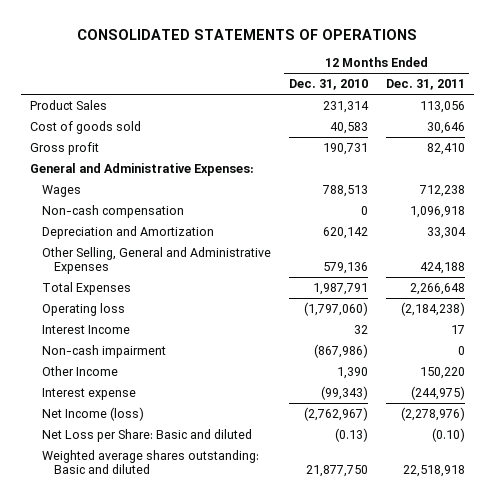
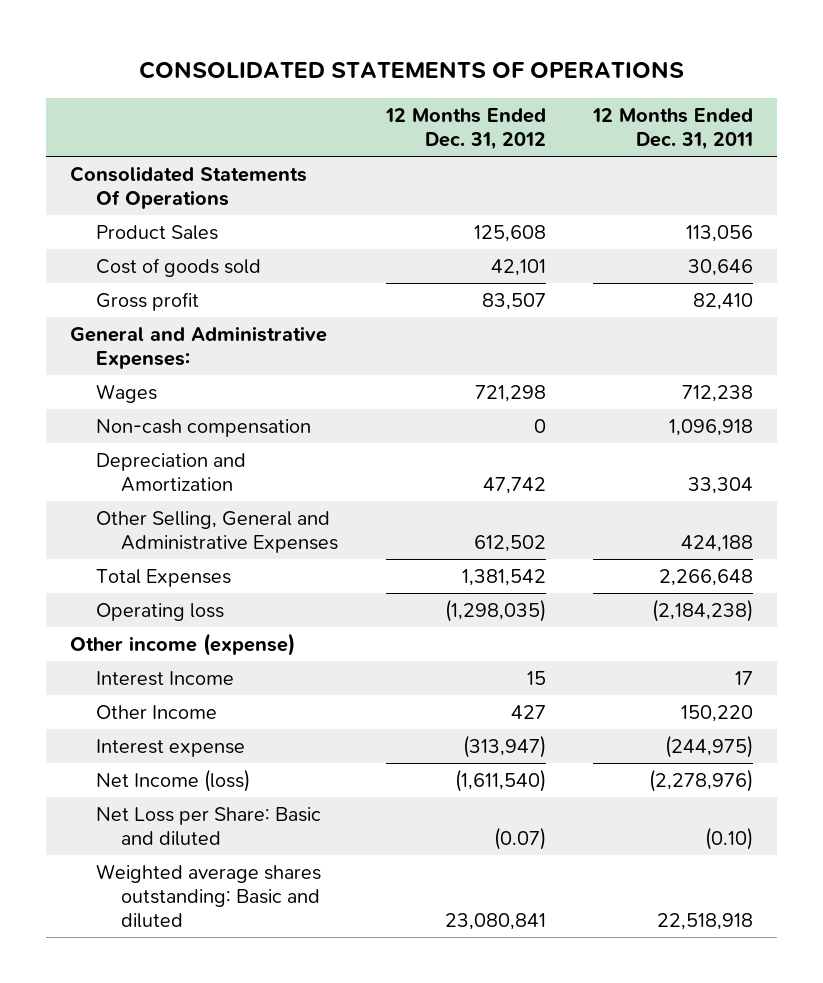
- | 12 Months Ended Dec. 31, 2010 | 12 Months Ended Dec. 31, 2011
+ | 12 Months Ended Dec. 31, 2012 | 12 Months Ended Dec. 31, 2011
+ Consolidated Statements Of Operations
+ Other income (expense)
- Non-cash impairment | (867,986) | 0

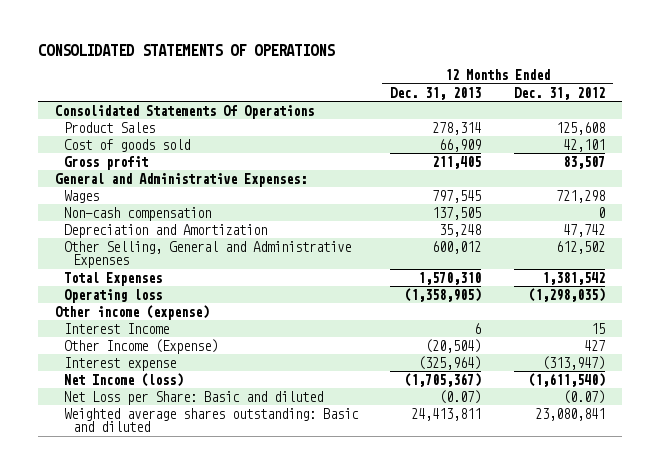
- | 12 Months Ended Dec. 31, 2012 | 12 Months Ended Dec. 31, 2011
+ | 12 Months Ended Dec. 31, 2013 | 12 Months Ended Dec. 31, 2012
- Other Income | 427 | 150,220
+ Other Income (Expense) | (20,504) | 427

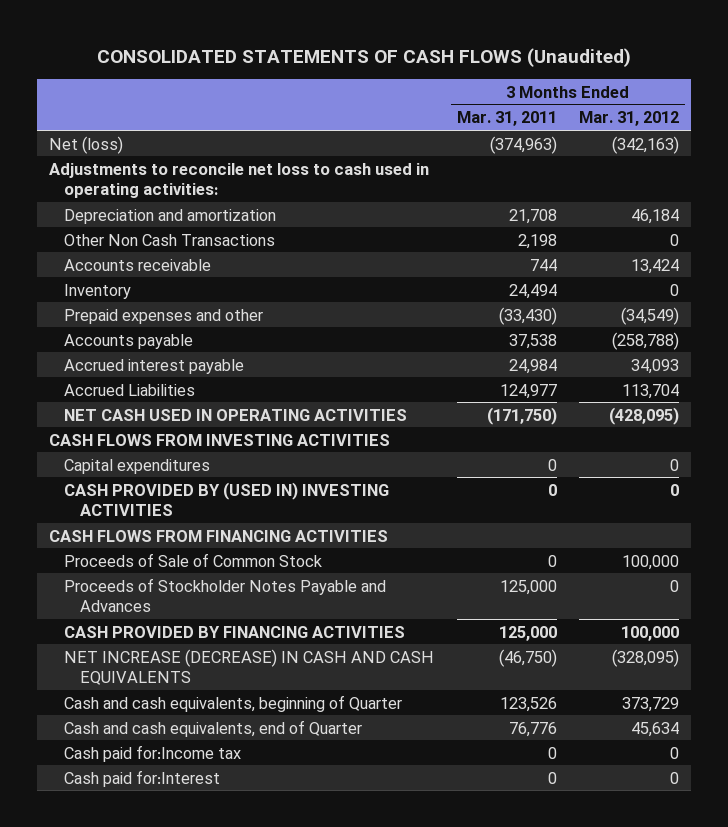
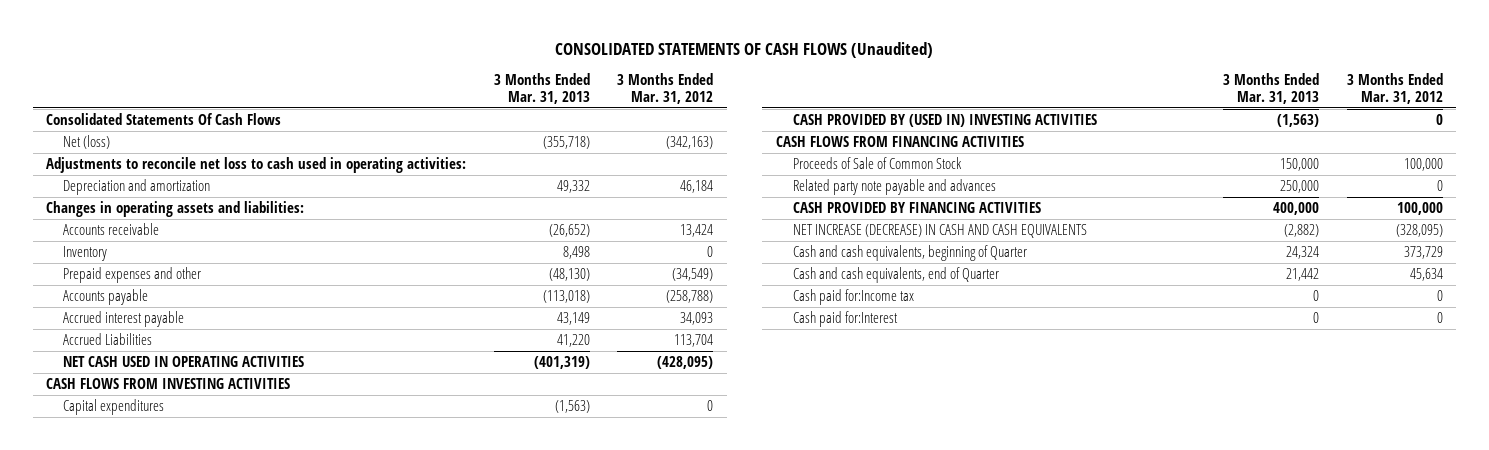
- | 3 Months Ended Mar. 31, 2011 | 3 Months Ended Mar. 31, 2012
+ | 3 Months Ended Mar. 31, 2013 | 3 Months Ended Mar. 31, 2012
+ Consolidated Statements Of Cash Flows
- Other Non Cash Transactions | 2,198 | 0
+ Changes in operating assets and liabilities:
- Proceeds of Stockholder Notes Payable and Advances | 125,000 | 0
+ Related party note payable and advances | 250,000 | 0

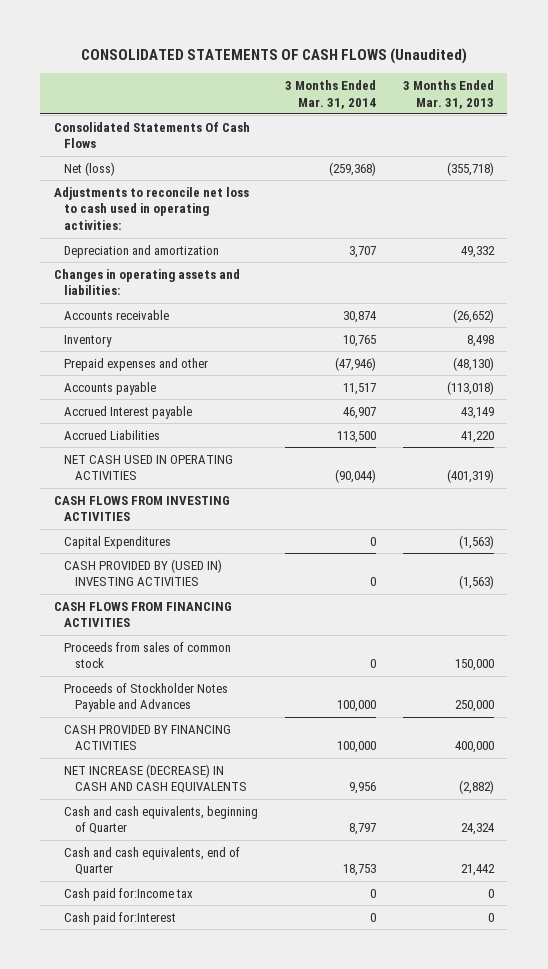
- | 3 Months Ended Mar. 31, 2013 | 3 Months Ended Mar. 31, 2012
+ | 3 Months Ended Mar. 31, 2014 | 3 Months Ended Mar. 31, 2013
- Accrued interest payable | 43,149 | 34,093
+ Accrued Interest payable | 46,907 | 43,149
- Capital expenditures | (1,563) | 0
+ Capital Expenditures | 0 | (1,563)
- Proceeds of Sale of Common Stock | 150,000 | 100,000
- Related party note payable and advances | 250,000 | 0
+ Proceeds from sales of common stock | 0 | 150,000
+ Proceeds of Stockholder Notes Payable and Advances | 100,000 | 250,000

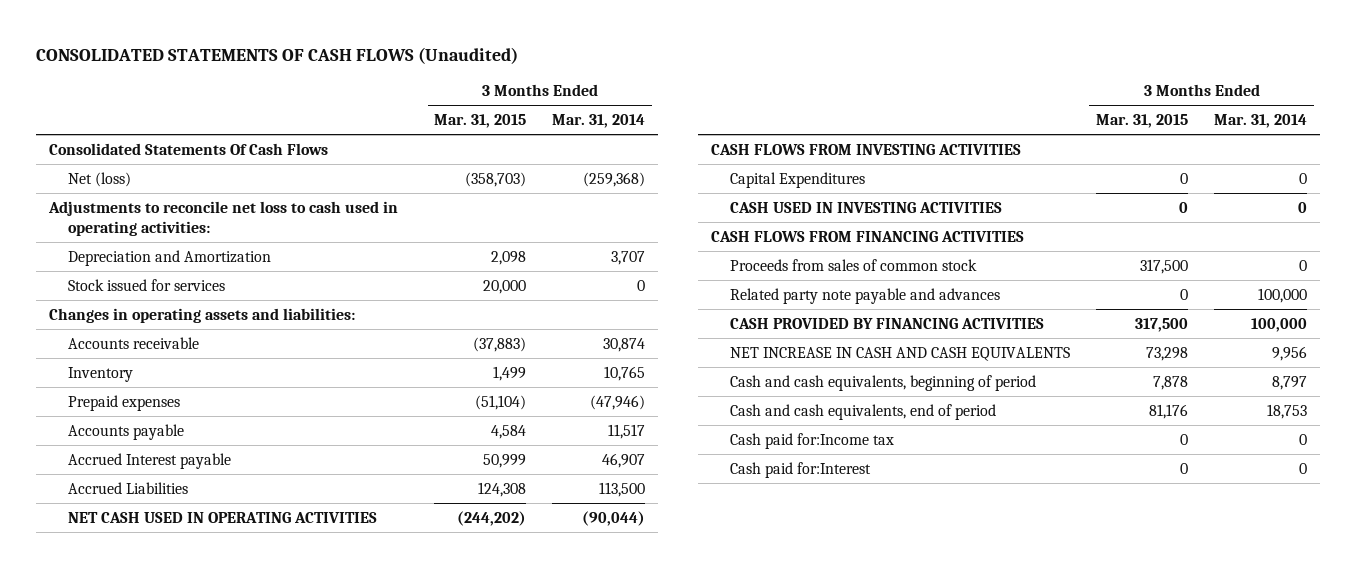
- | 3 Months Ended Mar. 31, 2014 | 3 Months Ended Mar. 31, 2013
+ | 3 Months Ended Mar. 31, 2015 | 3 Months Ended Mar. 31, 2014
- Depreciation and amortization | 3,707 | 49,332
+ Depreciation and Amortization | 2,098 | 3,707
+ Stock issued for services | 20,000 | 0
- Prepaid expenses and other | (47,946) | (48,130)
+ Prepaid expenses | (51,104) | (47,946)
- CASH PROVIDED BY (USED IN) INVESTING ACTIVITIES | 0 | (1,563)
+ CASH USED IN INVESTING ACTIVITIES | 0 | 0
- Proceeds of Stockholder Notes Payable and Advances | 100,000 | 250,000
+ Related party note payable and advances | 0 | 100,000
- NET INCREASE (DECREASE) IN CASH AND CASH EQUIVALENTS | 9,956 | (2,882)
- Cash and cash equivalents, beginning of Quarter | 8,797 | 24,324
- Cash and cash equivalents, end of Quarter | 18,753 | 21,442
+ NET INCREASE IN CASH AND CASH EQUIVALENTS | 73,298 | 9,956
+ Cash and cash equivalents, beginning of period | 7,878 | 8,797
+ Cash and cash equivalents, end of period | 81,176 | 18,753

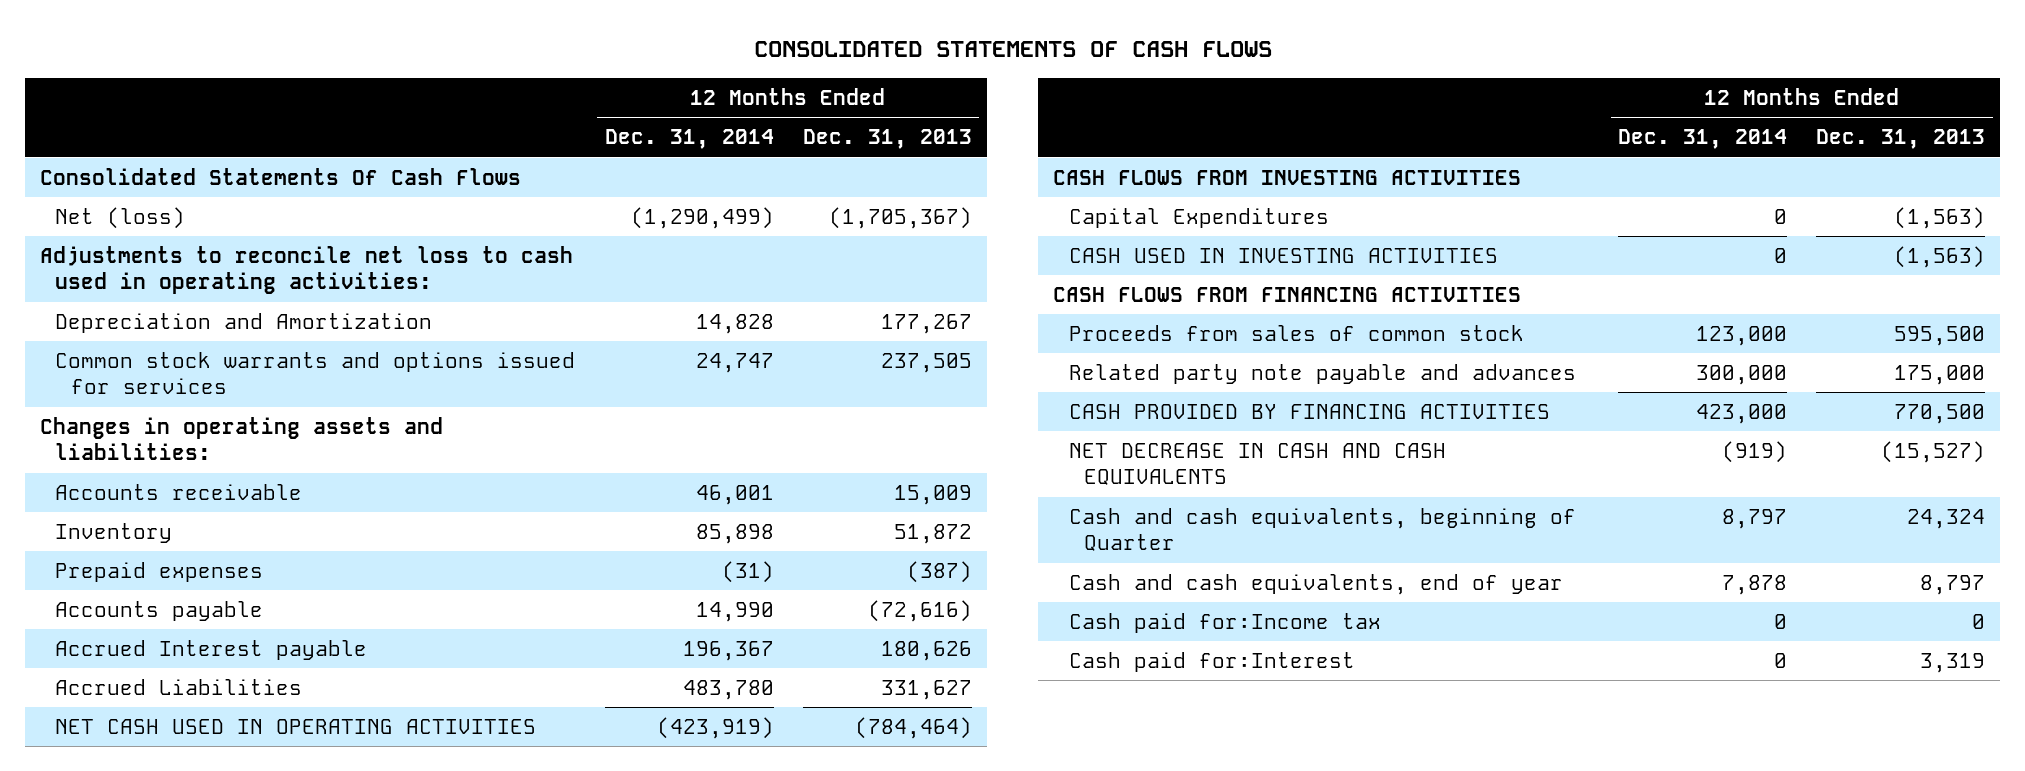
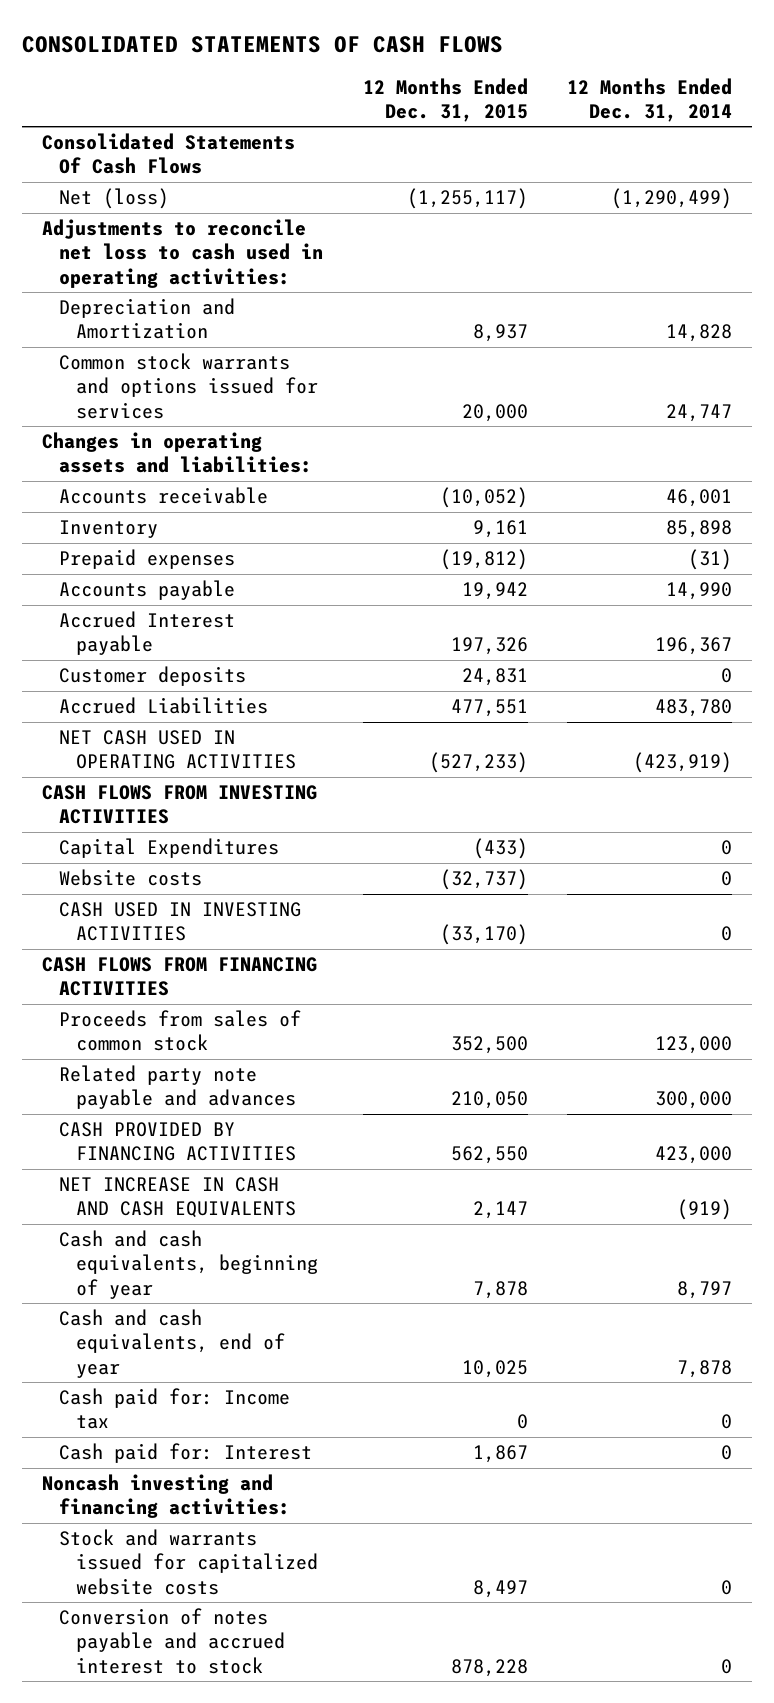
- | 12 Months Ended Dec. 31, 2014 | 12 Months Ended Dec. 31, 2013
+ | 12 Months Ended Dec. 31, 2015 | 12 Months Ended Dec. 31, 2014
+ Customer deposits | 24,831 | 0
+ Website costs | (32,737) | 0
- NET DECREASE IN CASH AND CASH EQUIVALENTS | (919) | (15,527)
- Cash and cash equivalents, beginning of Quarter | 8,797 | 24,324
+ NET INCREASE IN CASH AND CASH EQUIVALENTS | 2,147 | (919)
+ Cash and cash equivalents, beginning of year | 7,878 | 8,797
- Cash paid for:Income tax | 0 | 0
- Cash paid for:Interest | 0 | 3,319
+ Cash paid for: Income tax | 0 | 0
+ Cash paid for: Interest | 1,867 | 0
+ Noncash investing and financing activities:
+ Stock and warrants issued for capitalized website costs | 8,497 | 0
+ Conversion of notes payable and accrued interest to stock | 878,228 | 0

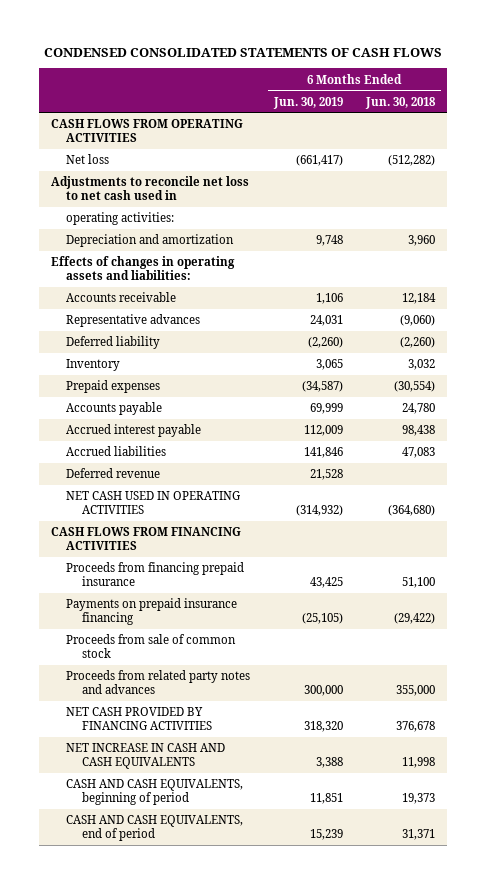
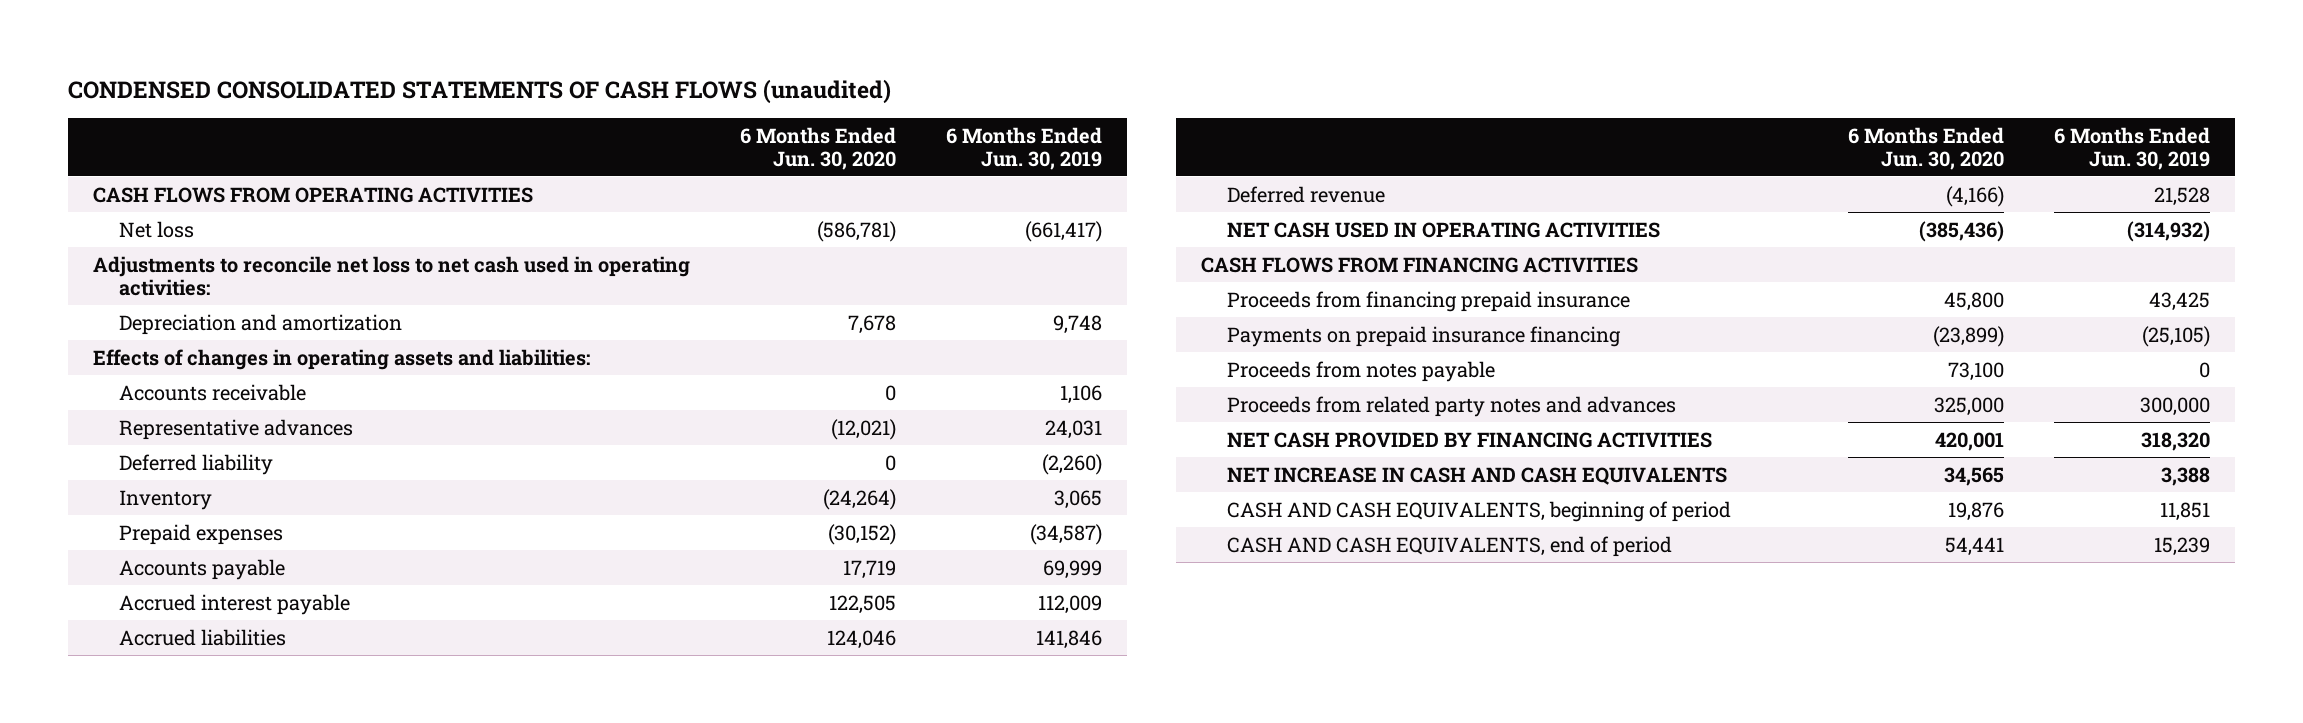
- CONDENSED CONSOLIDATED STATEMENTS OF CASH FLOWS
+ CONDENSED CONSOLIDATED STATEMENTS OF CASH FLOWS (unaudited)
- | 6 Months Ended Jun. 30, 2019 | 6 Months Ended Jun. 30, 2018
+ | 6 Months Ended Jun. 30, 2020 | 6 Months Ended Jun. 30, 2019
- Adjustments to reconcile net loss to net cash used in
- operating activities:
+ Adjustments to reconcile net loss to net cash used in operating activities:
- Proceeds from sale of common stock
+ Proceeds from notes payable | 73,100 | 0

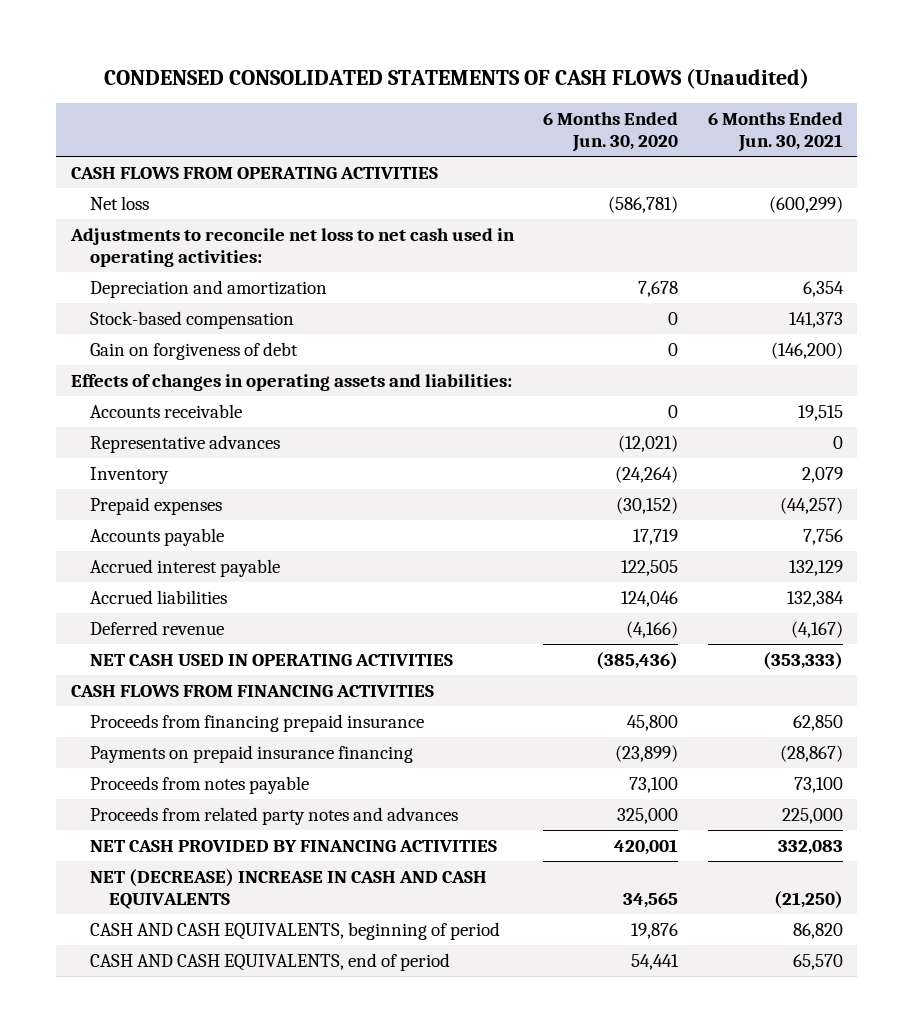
- CONDENSED CONSOLIDATED STATEMENTS OF CASH FLOWS (unaudited)
+ CONDENSED CONSOLIDATED STATEMENTS OF CASH FLOWS (Unaudited)
- | 6 Months Ended Jun. 30, 2020 | 6 Months Ended Jun. 30, 2019
+ | 6 Months Ended Jun. 30, 2020 | 6 Months Ended Jun. 30, 2021
+ Stock-based compensation | 0 | 141,373
+ Gain on forgiveness of debt | 0 | (146,200)
- Deferred liability | 0 | (2,260)
- NET INCREASE IN CASH AND CASH EQUIVALENTS | 34,565 | 3,388
+ NET (DECREASE) INCREASE IN CASH AND CASH EQUIVALENTS | 34,565 | (21,250)

